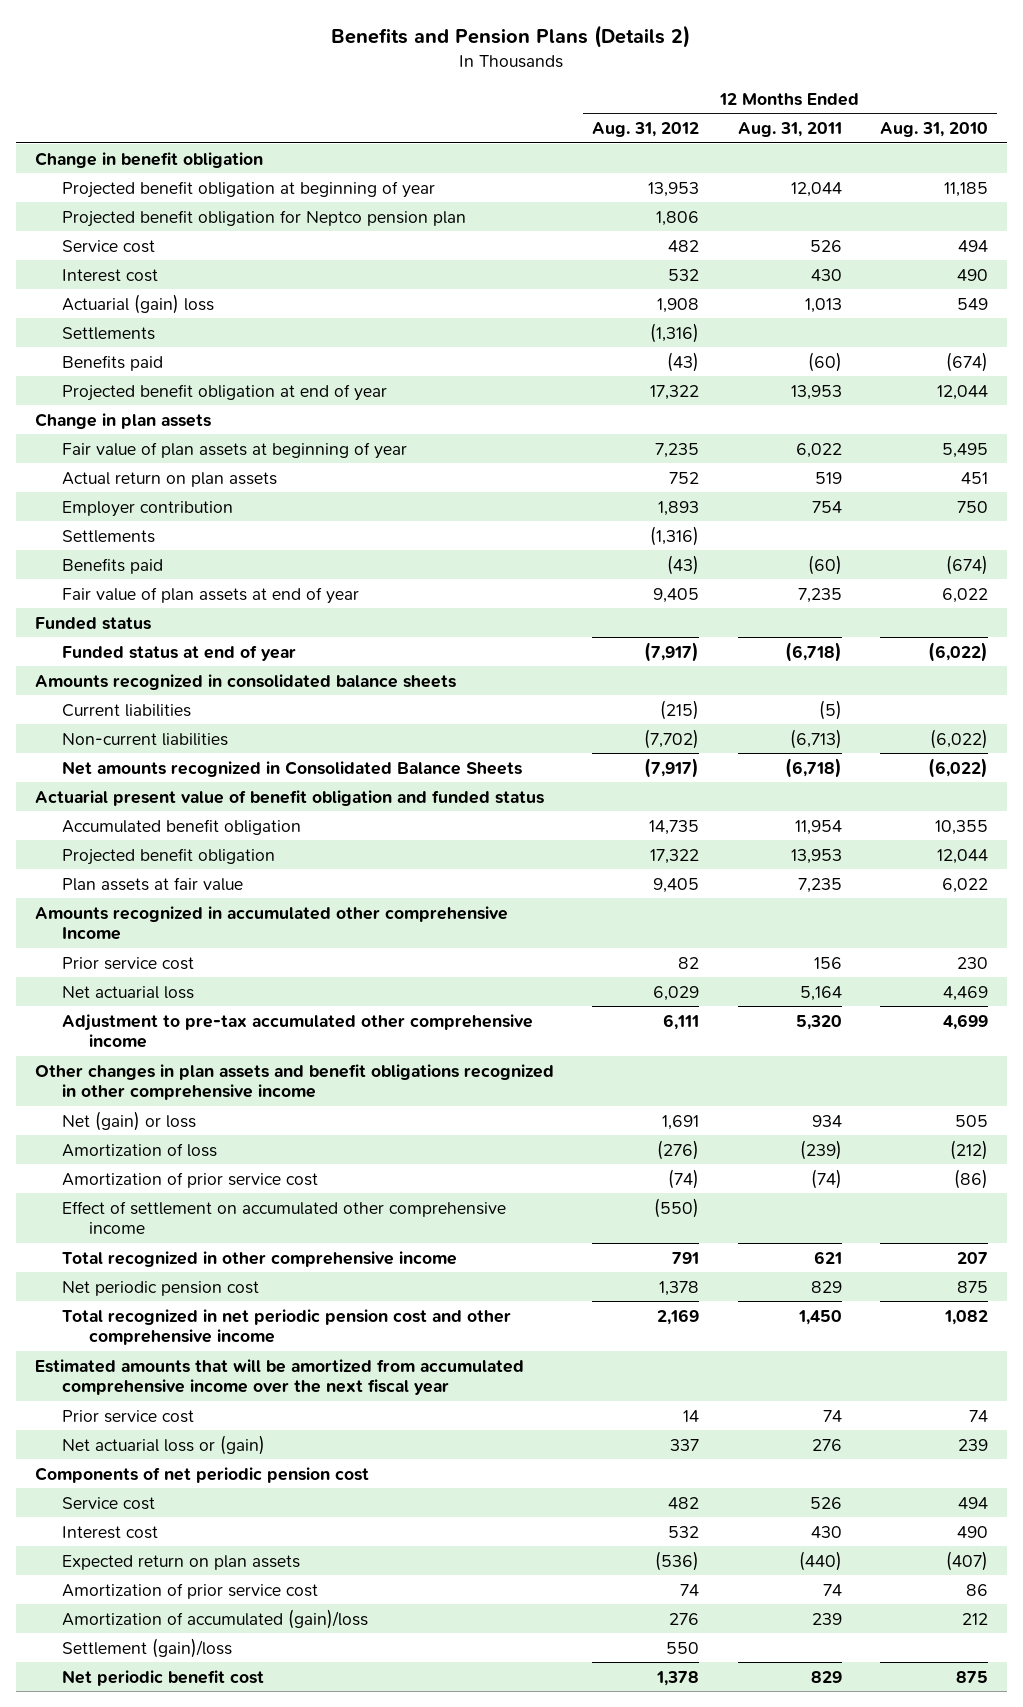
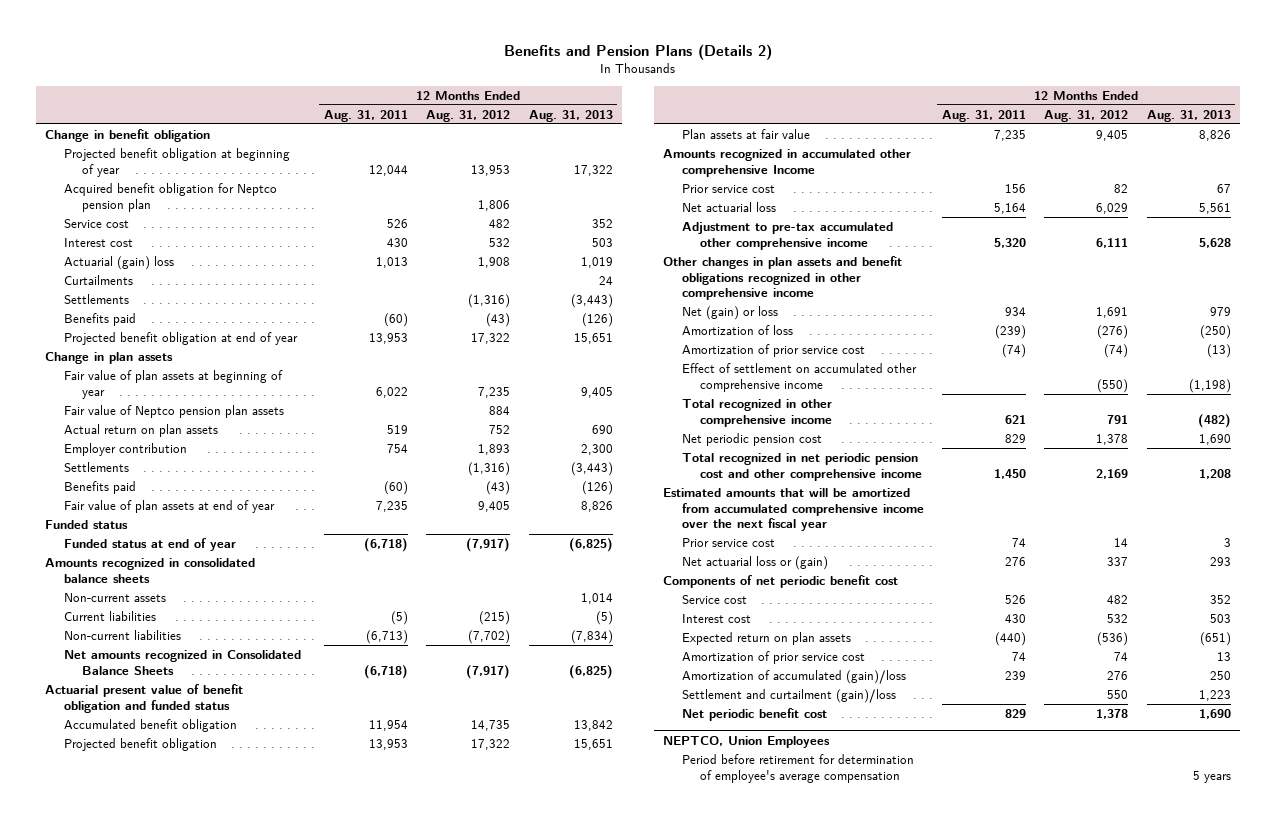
- | 12 Months Ended Aug. 31, 2012 | 12 Months Ended Aug. 31, 2011 | 12 Months Ended Aug. 31, 2010
+ | 12 Months Ended Aug. 31, 2011 | 12 Months Ended Aug. 31, 2012 | 12 Months Ended Aug. 31, 2013
- Projected benefit obligation for Neptco pension plan | 1,806 | |
+ Acquired benefit obligation for Neptco pension plan | | 1,806 |
+ Curtailments | | | 24
+ Fair value of Neptco pension plan assets | | 884 |
+ Non-current assets | | | 1,014
- Components of net periodic pension cost
+ Components of net periodic benefit cost
- Settlement (gain)/loss | 550 | |
+ Settlement and curtailment (gain)/loss | | 550 | 1,223
+ NEPTCO, Union Employees
+ Period before retirement for determination of employee's average compensation | | | 5 years

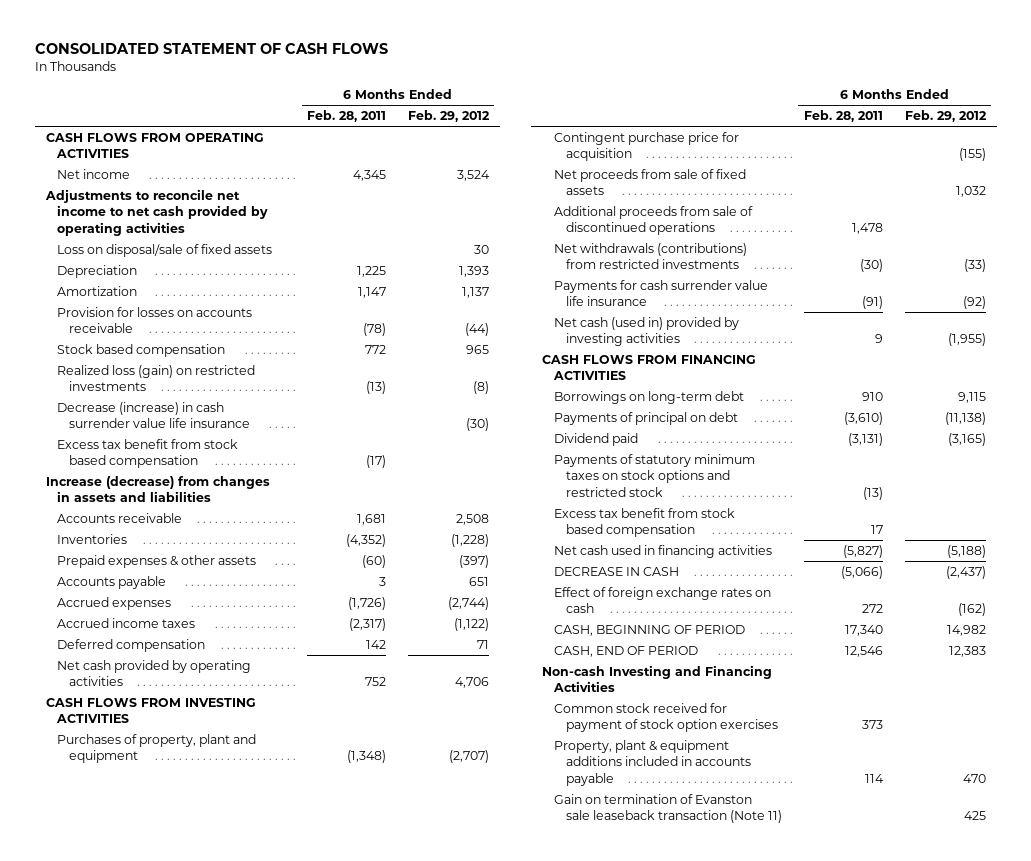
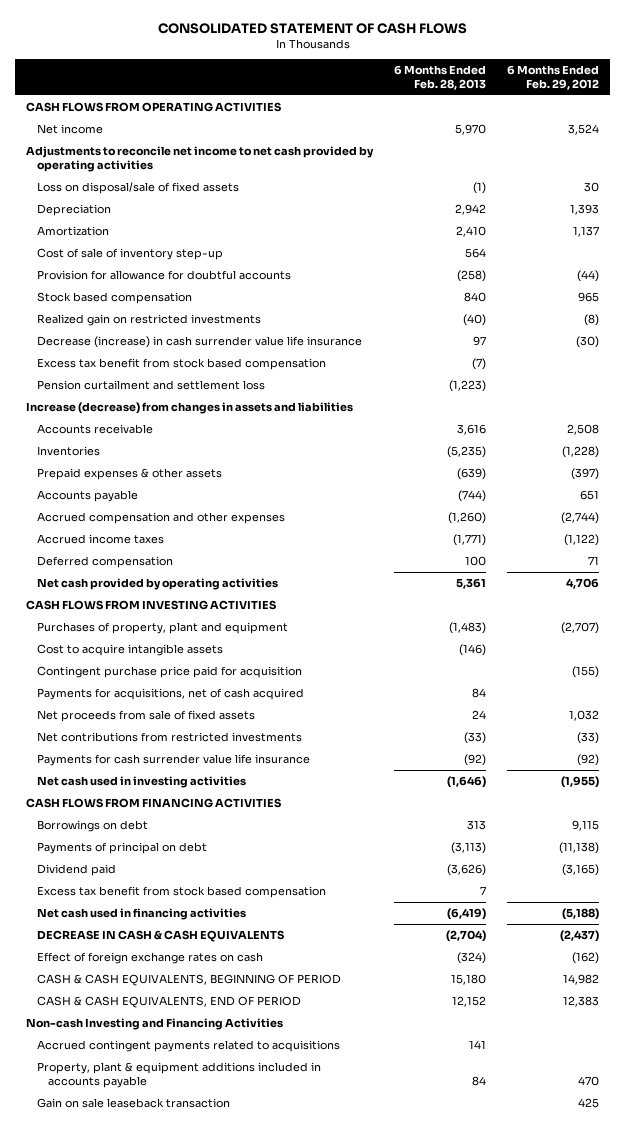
- | 6 Months Ended Feb. 28, 2011 | 6 Months Ended Feb. 29, 2012
+ | 6 Months Ended Feb. 28, 2013 | 6 Months Ended Feb. 29, 2012
- Provision for losses on accounts receivable | (78) | (44)
+ Cost of sale of inventory step-up | 564 |
+ Provision for allowance for doubtful accounts | (258) | (44)
- Realized loss (gain) on restricted investments | (13) | (8)
+ Realized gain on restricted investments | (40) | (8)
+ Pension curtailment and settlement loss | (1,223) |
- Accrued expenses | (1,726) | (2,744)
+ Accrued compensation and other expenses | (1,260) | (2,744)
- Contingent purchase price for acquisition | | (155)
+ Cost to acquire intangible assets | (146) |
+ Contingent purchase price paid for acquisition | | (155)
+ Payments for acquisitions, net of cash acquired | 84 |
- Additional proceeds from sale of discontinued operations | 1,478 |
- Net withdrawals (contributions) from restricted investments | (30) | (33)
+ Net contributions from restricted investments | (33) | (33)
- Net cash (used in) provided by investing activities | 9 | (1,955)
+ Net cash used in investing activities | (1,646) | (1,955)
- Borrowings on long-term debt | 910 | 9,115
+ Borrowings on debt | 313 | 9,115
- Payments of statutory minimum taxes on stock options and restricted stock | (13) |
- DECREASE IN CASH | (5,066) | (2,437)
+ DECREASE IN CASH & CASH EQUIVALENTS | (2,704) | (2,437)
- CASH, BEGINNING OF PERIOD | 17,340 | 14,982
- CASH, END OF PERIOD | 12,546 | 12,383
+ CASH & CASH EQUIVALENTS, BEGINNING OF PERIOD | 15,180 | 14,982
+ CASH & CASH EQUIVALENTS, END OF PERIOD | 12,152 | 12,383
- Common stock received for payment of stock option exercises | 373 |
+ Accrued contingent payments related to acquisitions | 141 |
- Gain on termination of Evanston sale leaseback transaction (Note 11) | | 425
+ Gain on sale leaseback transaction | | 425

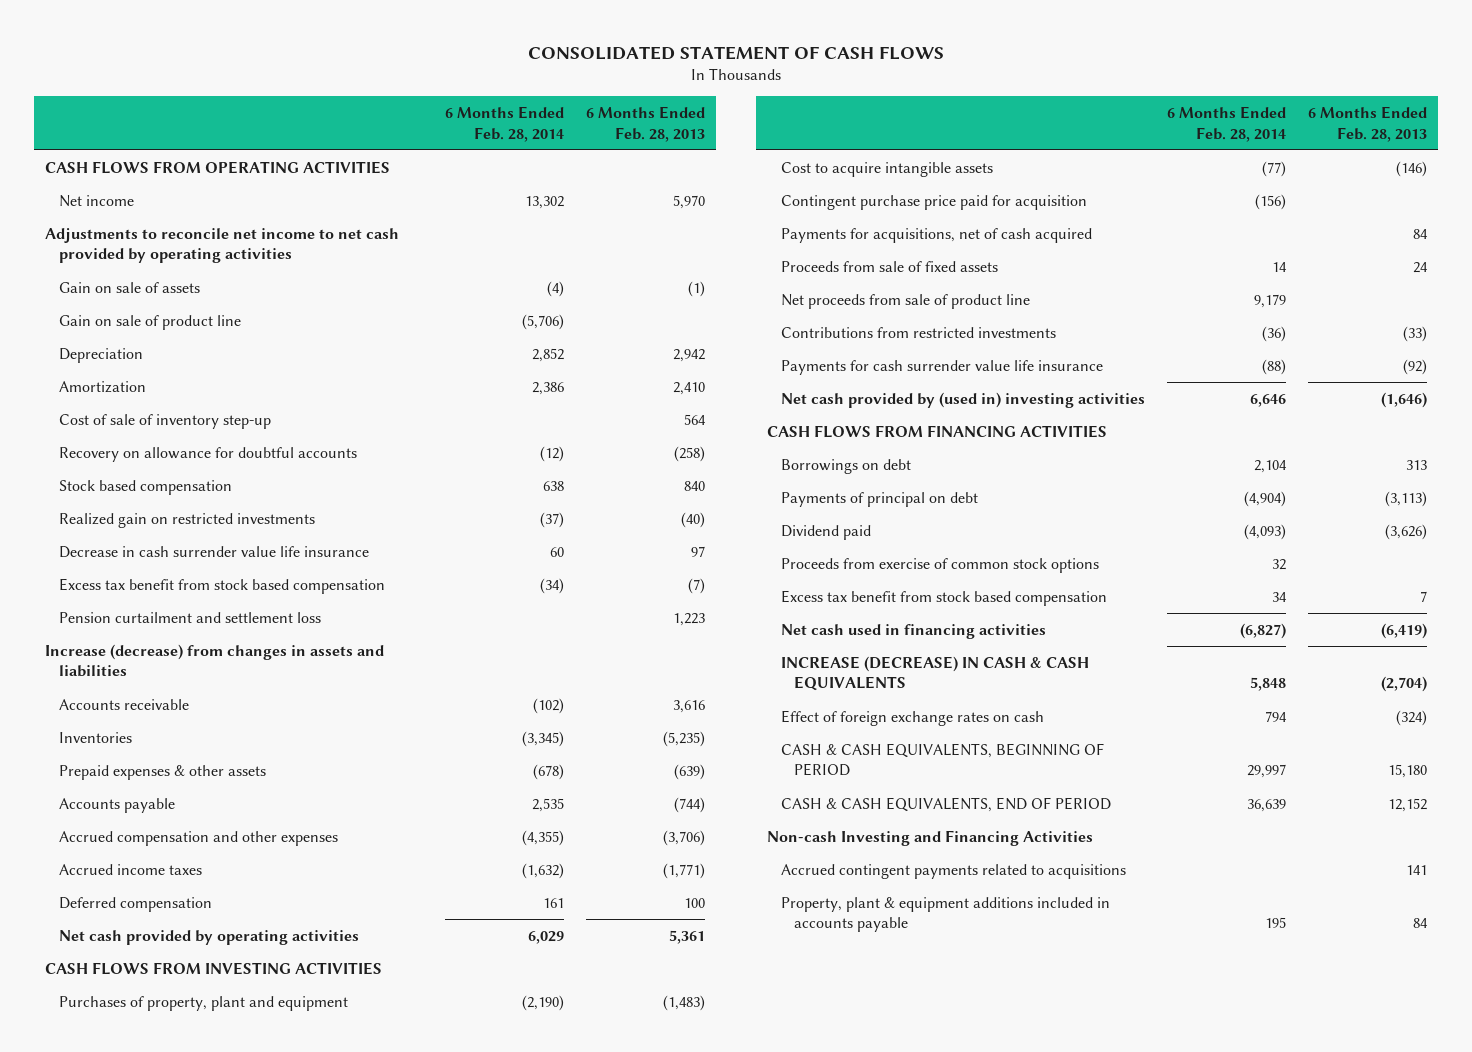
- | 6 Months Ended Feb. 28, 2013 | 6 Months Ended Feb. 29, 2012
+ | 6 Months Ended Feb. 28, 2014 | 6 Months Ended Feb. 28, 2013
- Loss on disposal/sale of fixed assets | (1) | 30
+ Gain on sale of assets | (4) | (1)
+ Gain on sale of product line | (5,706) |
- Provision for allowance for doubtful accounts | (258) | (44)
+ Recovery on allowance for doubtful accounts | (12) | (258)
- Decrease (increase) in cash surrender value life insurance | 97 | (30)
+ Decrease in cash surrender value life insurance | 60 | 97
- Pension curtailment and settlement loss | (1,223) |
+ Pension curtailment and settlement loss | | 1,223
- Accrued compensation and other expenses | (1,260) | (2,744)
+ Accrued compensation and other expenses | (4,355) | (3,706)
- Net proceeds from sale of fixed assets | 24 | 1,032
- Net contributions from restricted investments | (33) | (33)
+ Proceeds from sale of fixed assets | 14 | 24
+ Net proceeds from sale of product line | 9,179 |
+ Contributions from restricted investments | (36) | (33)
- Net cash used in investing activities | (1,646) | (1,955)
+ Net cash provided by (used in) investing activities | 6,646 | (1,646)
+ Proceeds from exercise of common stock options | 32 |
- DECREASE IN CASH & CASH EQUIVALENTS | (2,704) | (2,437)
+ INCREASE (DECREASE) IN CASH & CASH EQUIVALENTS | 5,848 | (2,704)
- Gain on sale leaseback transaction | | 425

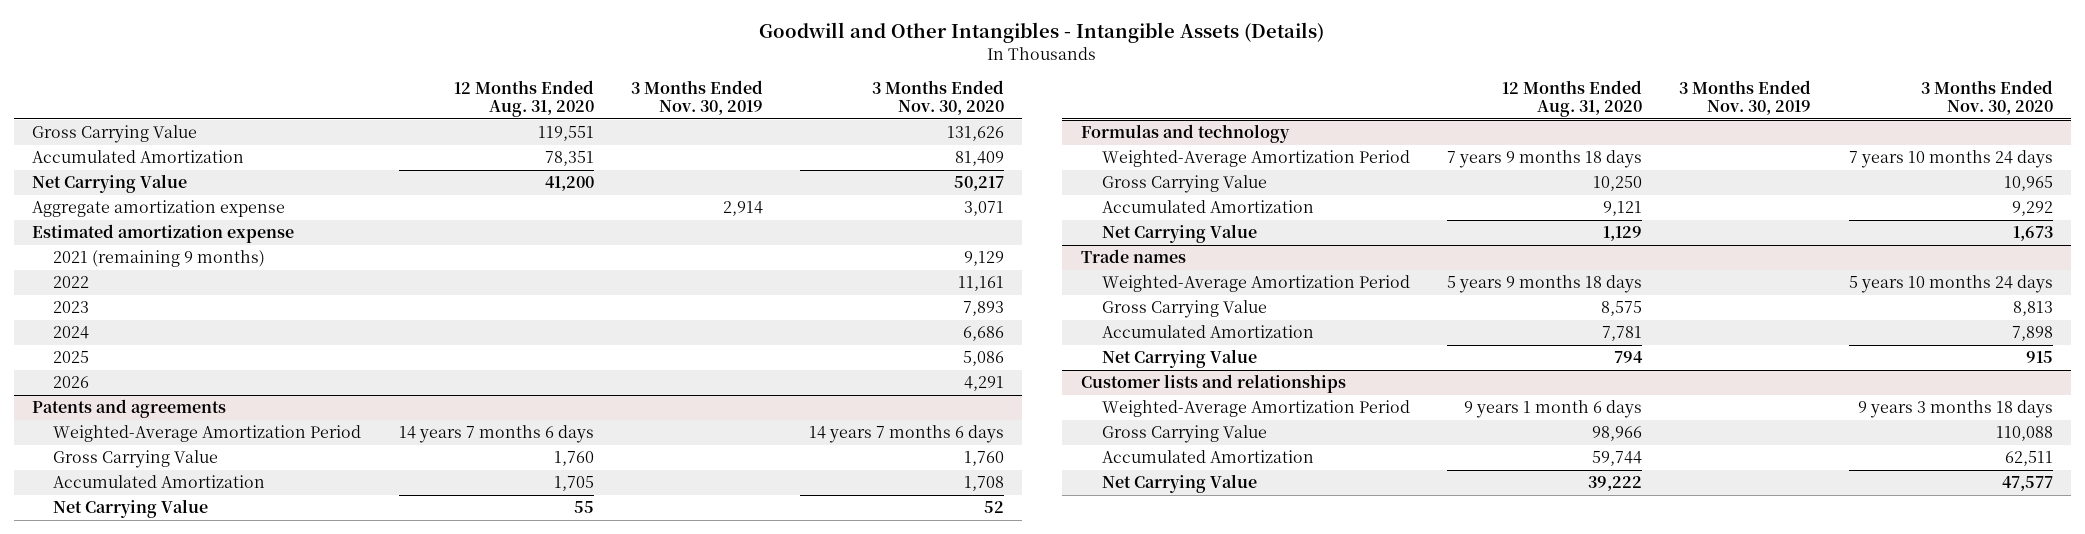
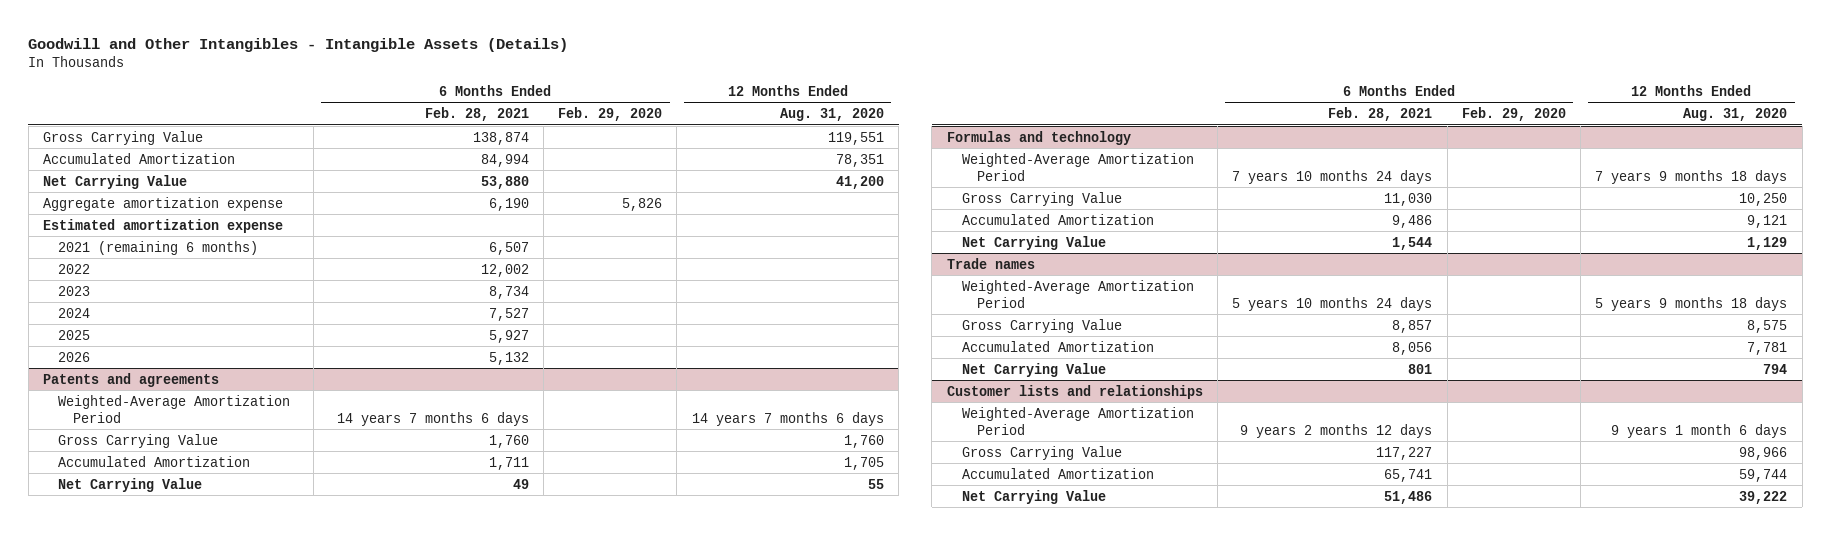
- | 12 Months Ended Aug. 31, 2020 | 3 Months Ended Nov. 30, 2019 | 3 Months Ended Nov. 30, 2020
+ | 6 Months Ended Feb. 28, 2021 | 6 Months Ended Feb. 29, 2020 | 12 Months Ended Aug. 31, 2020
- 2021 (remaining 9 months) | | | 9,129
+ 2021 (remaining 6 months) | 6,507 | |

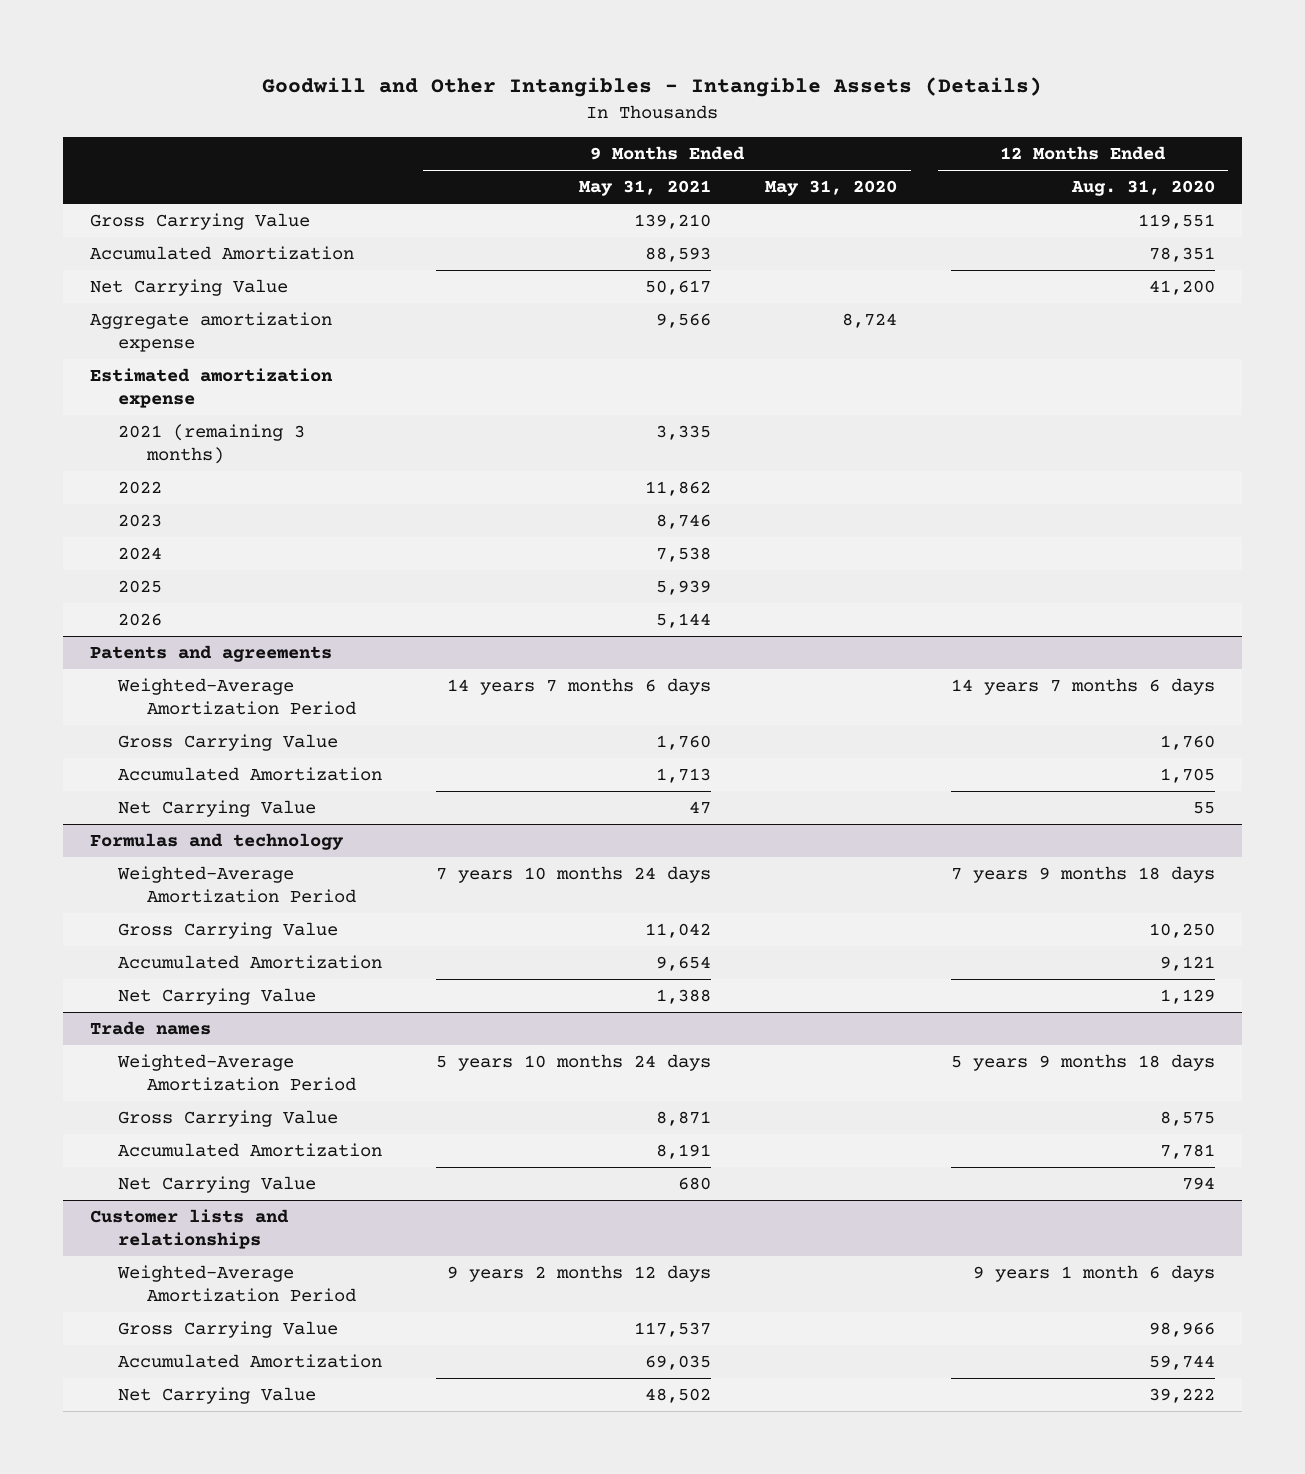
- | 6 Months Ended Feb. 28, 2021 | 6 Months Ended Feb. 29, 2020 | 12 Months Ended Aug. 31, 2020
+ | 9 Months Ended May 31, 2021 | 9 Months Ended May 31, 2020 | 12 Months Ended Aug. 31, 2020
- 2021 (remaining 6 months) | 6,507 | |
+ 2021 (remaining 3 months) | 3,335 | |

